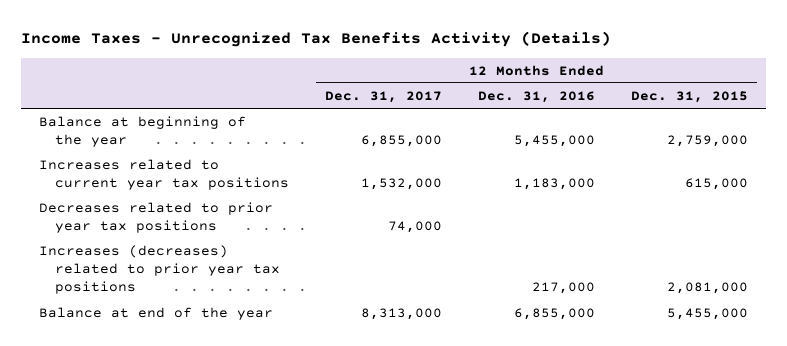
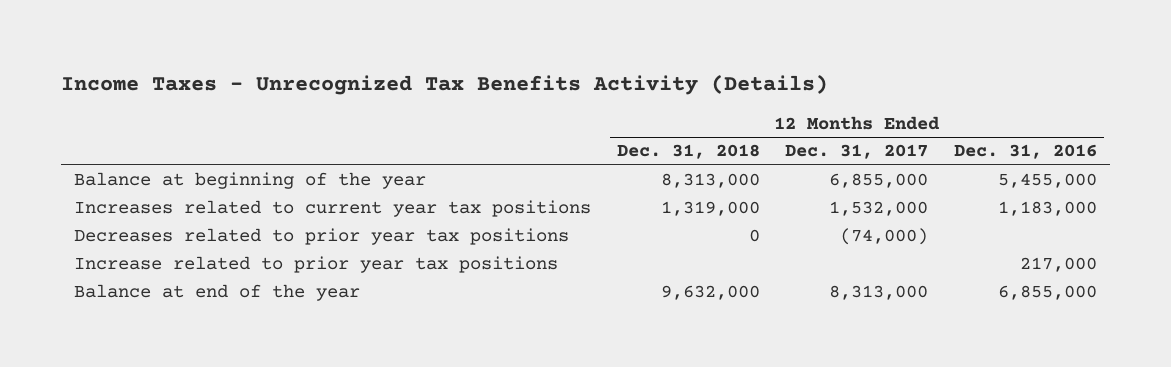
- | 12 Months Ended Dec. 31, 2017 | 12 Months Ended Dec. 31, 2016 | 12 Months Ended Dec. 31, 2015
+ | 12 Months Ended Dec. 31, 2018 | 12 Months Ended Dec. 31, 2017 | 12 Months Ended Dec. 31, 2016
- Decreases related to prior year tax positions | 74,000 | |
- Increases (decreases) related to prior year tax positions | | 217,000 | 2,081,000
+ Decreases related to prior year tax positions | 0 | (74,000) |
+ Increase related to prior year tax positions | | | 217,000

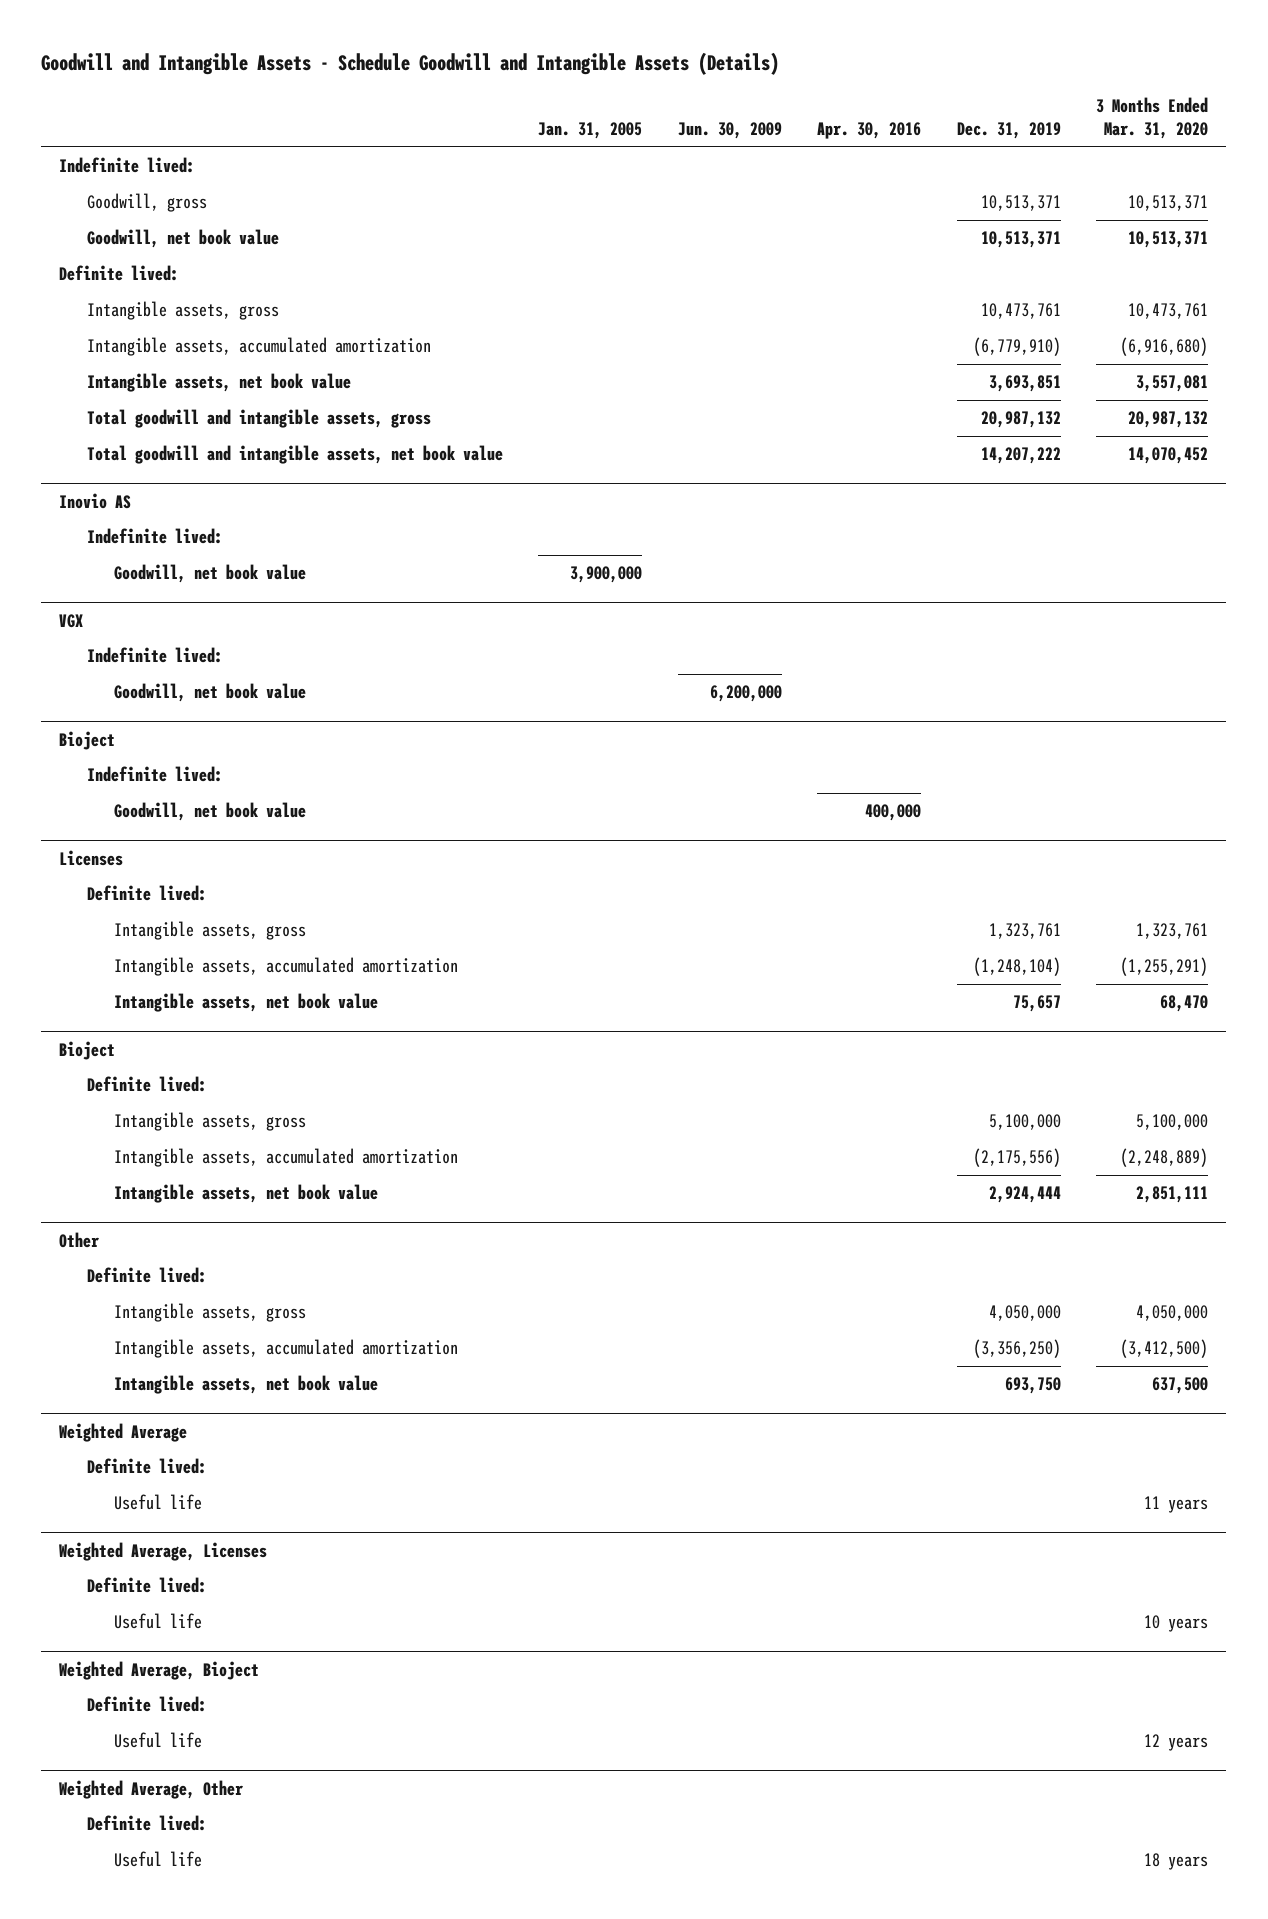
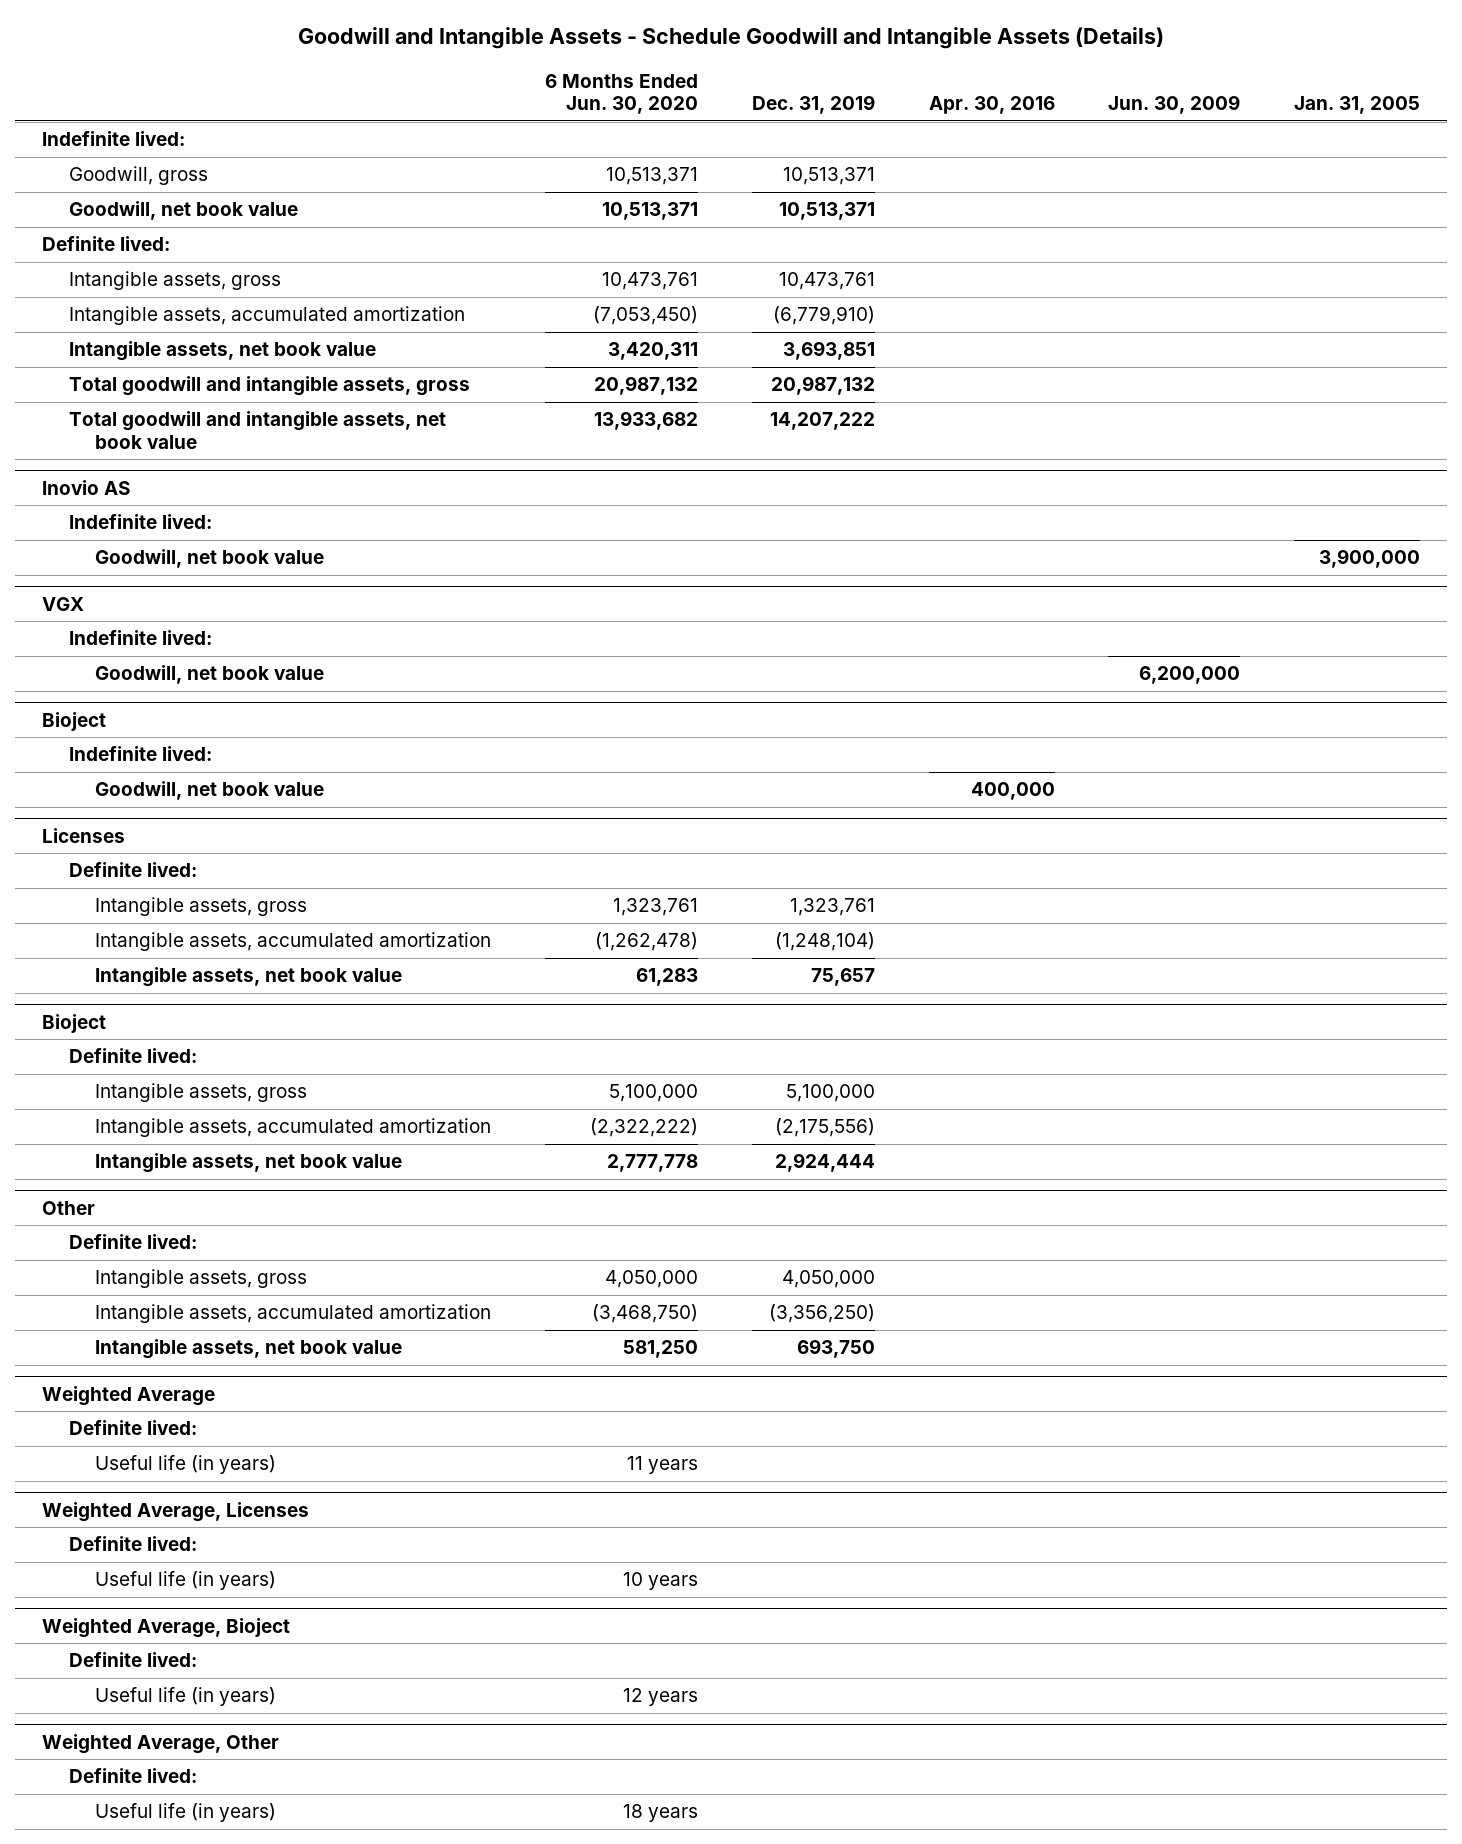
- | Jan. 31, 2005 | Jun. 30, 2009 | Apr. 30, 2016 | Dec. 31, 2019 | 3 Months Ended Mar. 31, 2020
+ | 6 Months Ended Jun. 30, 2020 | Dec. 31, 2019 | Apr. 30, 2016 | Jun. 30, 2009 | Jan. 31, 2005
@ Weighted Average
- Useful life | | | | | 11 years
+ Useful life (in years) | 11 years | | | |
@ Weighted Average, Licenses
- Useful life | | | | | 10 years
+ Useful life (in years) | 10 years | | | |
@ Weighted Average, Bioject
- Useful life | | | | | 12 years
+ Useful life (in years) | 12 years | | | |
@ Weighted Average, Other
- Useful life | | | | | 18 years
+ Useful life (in years) | 18 years | | | |

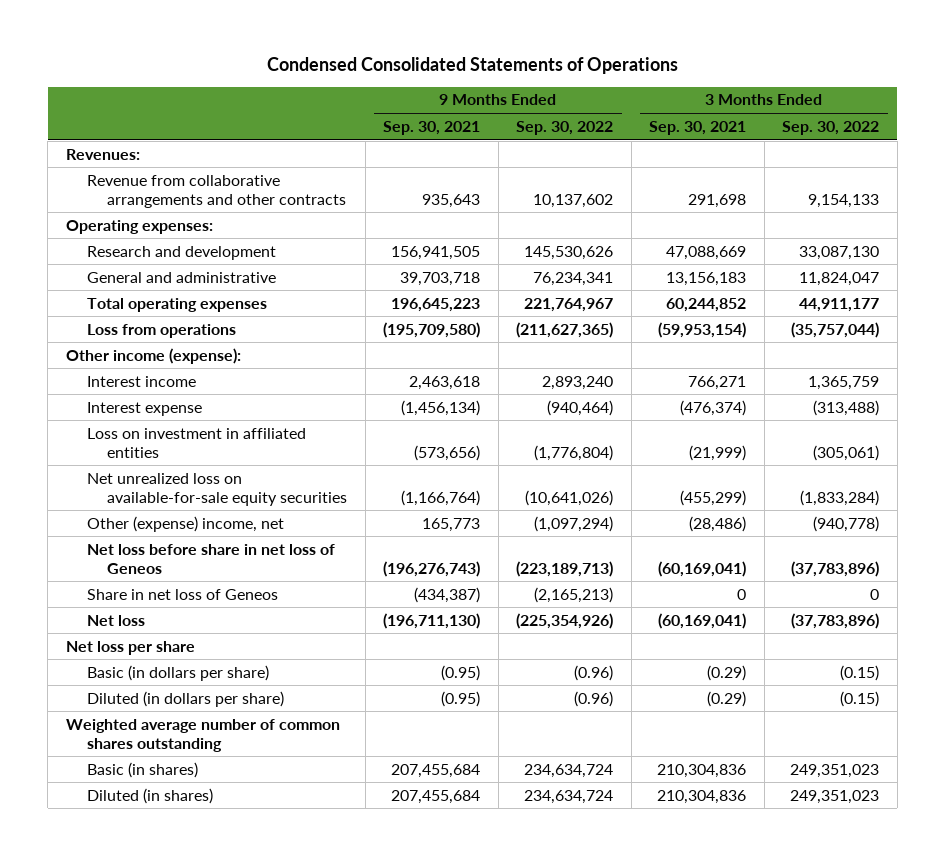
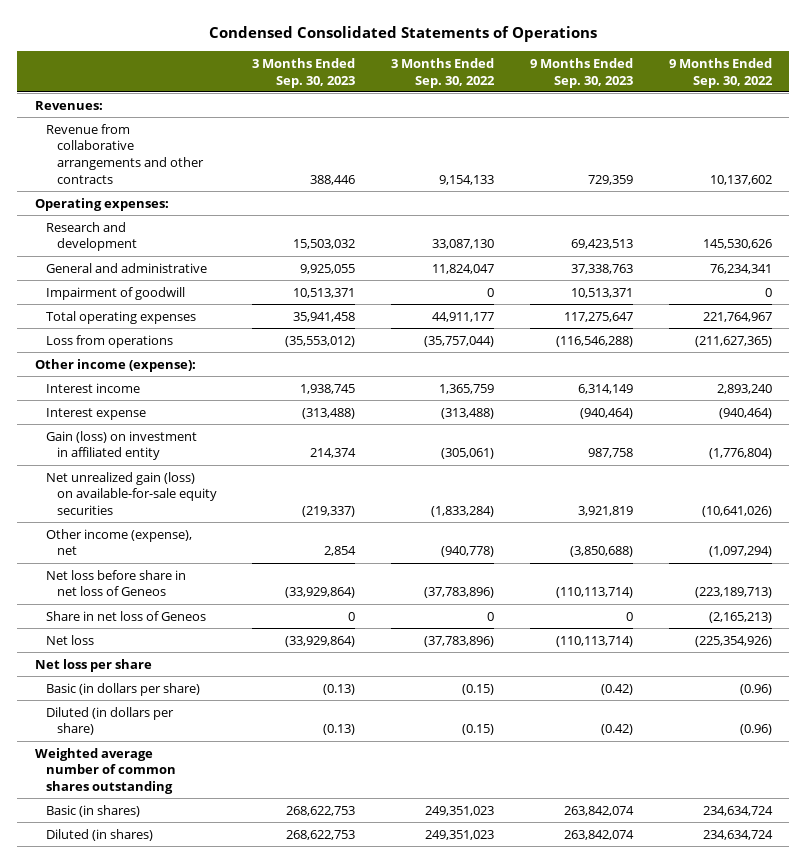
- | 9 Months Ended Sep. 30, 2021 | 9 Months Ended Sep. 30, 2022 | 3 Months Ended Sep. 30, 2021 | 3 Months Ended Sep. 30, 2022
+ | 3 Months Ended Sep. 30, 2023 | 3 Months Ended Sep. 30, 2022 | 9 Months Ended Sep. 30, 2023 | 9 Months Ended Sep. 30, 2022
+ Impairment of goodwill | 10,513,371 | 0 | 10,513,371 | 0
- Loss on investment in affiliated entities | (573,656) | (1,776,804) | (21,999) | (305,061)
- Net unrealized loss on available-for-sale equity securities | (1,166,764) | (10,641,026) | (455,299) | (1,833,284)
- Other (expense) income, net | 165,773 | (1,097,294) | (28,486) | (940,778)
+ Gain (loss) on investment in affiliated entity | 214,374 | (305,061) | 987,758 | (1,776,804)
+ Net unrealized gain (loss) on available-for-sale equity securities | (219,337) | (1,833,284) | 3,921,819 | (10,641,026)
+ Other income (expense), net | 2,854 | (940,778) | (3,850,688) | (1,097,294)

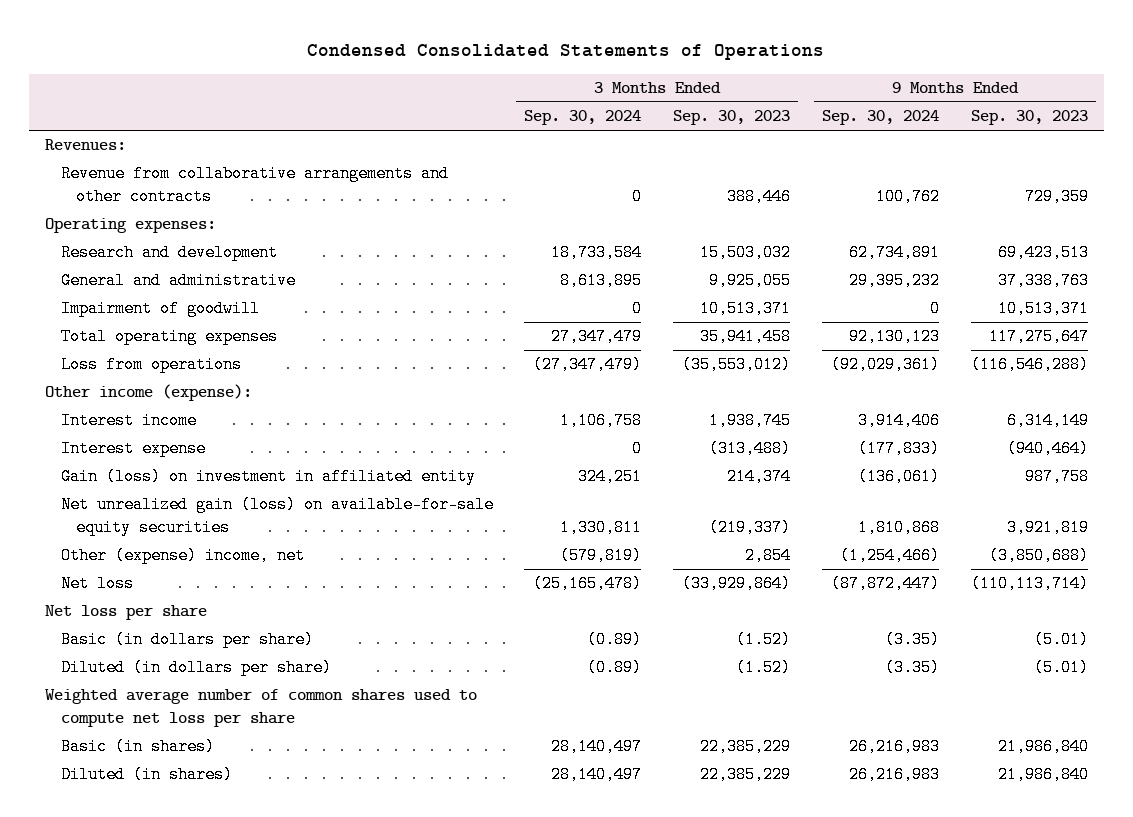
- | 3 Months Ended Sep. 30, 2023 | 3 Months Ended Sep. 30, 2022 | 9 Months Ended Sep. 30, 2023 | 9 Months Ended Sep. 30, 2022
+ | 3 Months Ended Sep. 30, 2024 | 3 Months Ended Sep. 30, 2023 | 9 Months Ended Sep. 30, 2024 | 9 Months Ended Sep. 30, 2023
- Other income (expense), net | 2,854 | (940,778) | (3,850,688) | (1,097,294)
- Net loss before share in net loss of Geneos | (33,929,864) | (37,783,896) | (110,113,714) | (223,189,713)
- Share in net loss of Geneos | 0 | 0 | 0 | (2,165,213)
+ Other (expense) income, net | (579,819) | 2,854 | (1,254,466) | (3,850,688)
- Basic (in dollars per share) | (0.13) | (0.15) | (0.42) | (0.96)
- Diluted (in dollars per share) | (0.13) | (0.15) | (0.42) | (0.96)
- Weighted average number of common shares outstanding
- Basic (in shares) | 268,622,753 | 249,351,023 | 263,842,074 | 234,634,724
- Diluted (in shares) | 268,622,753 | 249,351,023 | 263,842,074 | 234,634,724
+ Basic (in dollars per share) | (0.89) | (1.52) | (3.35) | (5.01)
+ Diluted (in dollars per share) | (0.89) | (1.52) | (3.35) | (5.01)
+ Weighted average number of common shares used to compute net loss per share
+ Basic (in shares) | 28,140,497 | 22,385,229 | 26,216,983 | 21,986,840
+ Diluted (in shares) | 28,140,497 | 22,385,229 | 26,216,983 | 21,986,840

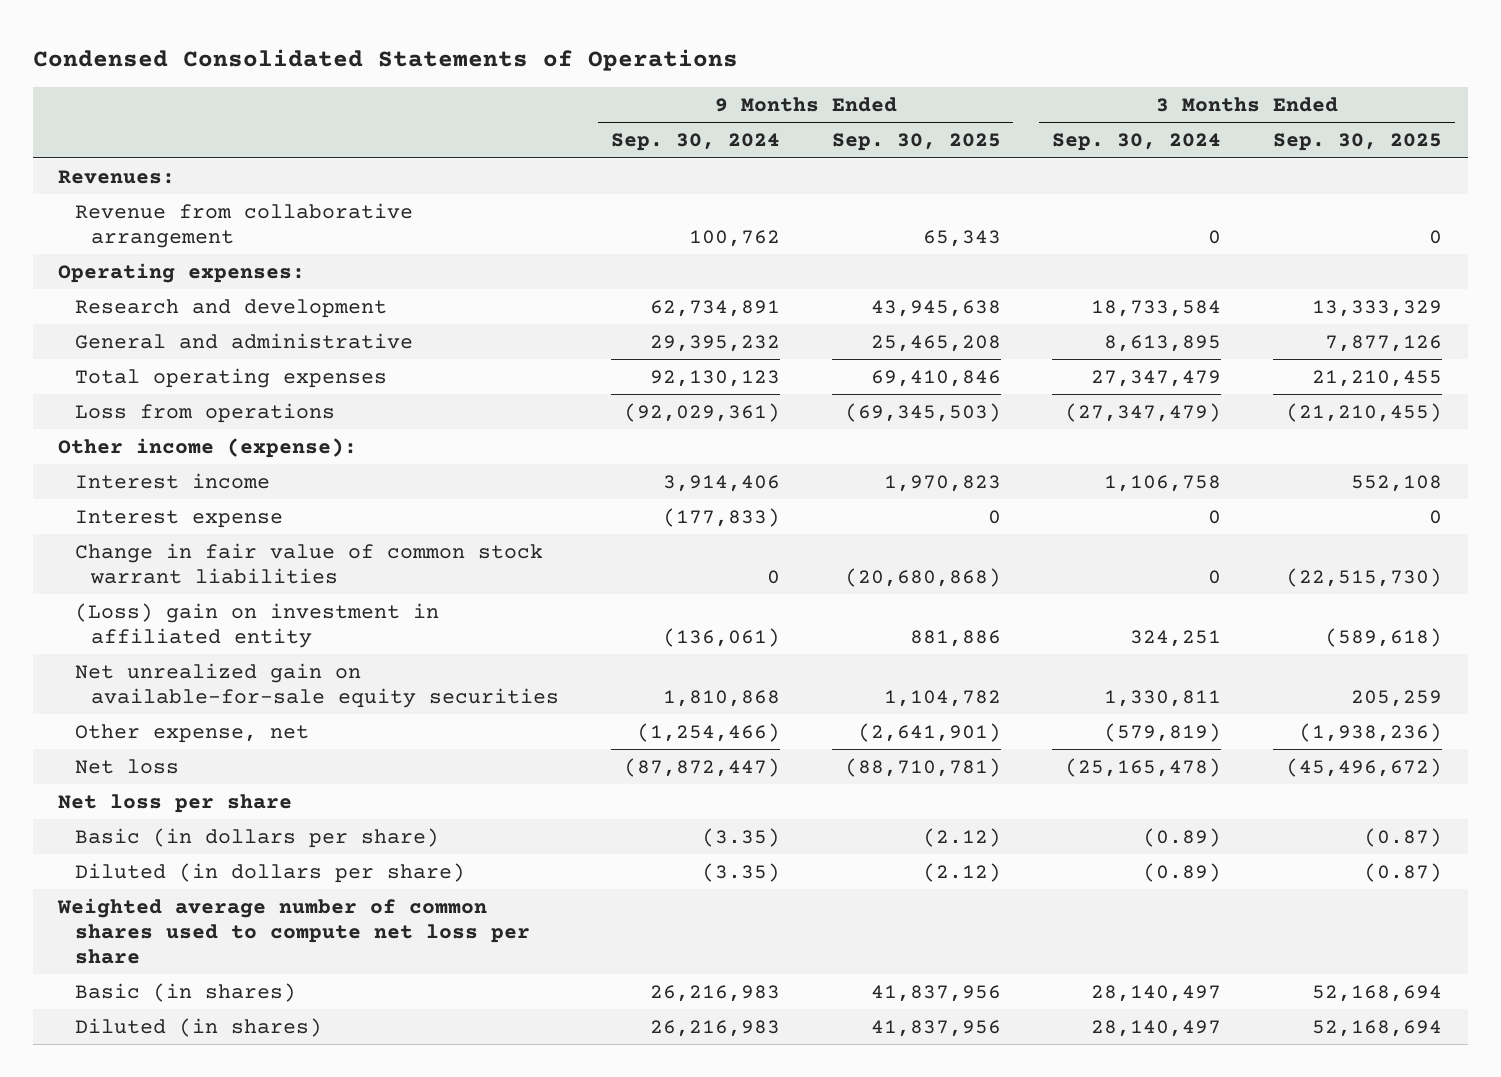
- | 3 Months Ended Sep. 30, 2024 | 3 Months Ended Sep. 30, 2023 | 9 Months Ended Sep. 30, 2024 | 9 Months Ended Sep. 30, 2023
+ | 9 Months Ended Sep. 30, 2024 | 9 Months Ended Sep. 30, 2025 | 3 Months Ended Sep. 30, 2024 | 3 Months Ended Sep. 30, 2025
- Revenue from collaborative arrangements and other contracts | 0 | 388,446 | 100,762 | 729,359
+ Revenue from collaborative arrangement | 100,762 | 65,343 | 0 | 0
- Impairment of goodwill | 0 | 10,513,371 | 0 | 10,513,371
- Gain (loss) on investment in affiliated entity | 324,251 | 214,374 | (136,061) | 987,758
- Net unrealized gain (loss) on available-for-sale equity securities | 1,330,811 | (219,337) | 1,810,868 | 3,921,819
- Other (expense) income, net | (579,819) | 2,854 | (1,254,466) | (3,850,688)
+ Change in fair value of common stock warrant liabilities | 0 | (20,680,868) | 0 | (22,515,730)
+ (Loss) gain on investment in affiliated entity | (136,061) | 881,886 | 324,251 | (589,618)
+ Net unrealized gain on available-for-sale equity securities | 1,810,868 | 1,104,782 | 1,330,811 | 205,259
+ Other expense, net | (1,254,466) | (2,641,901) | (579,819) | (1,938,236)

